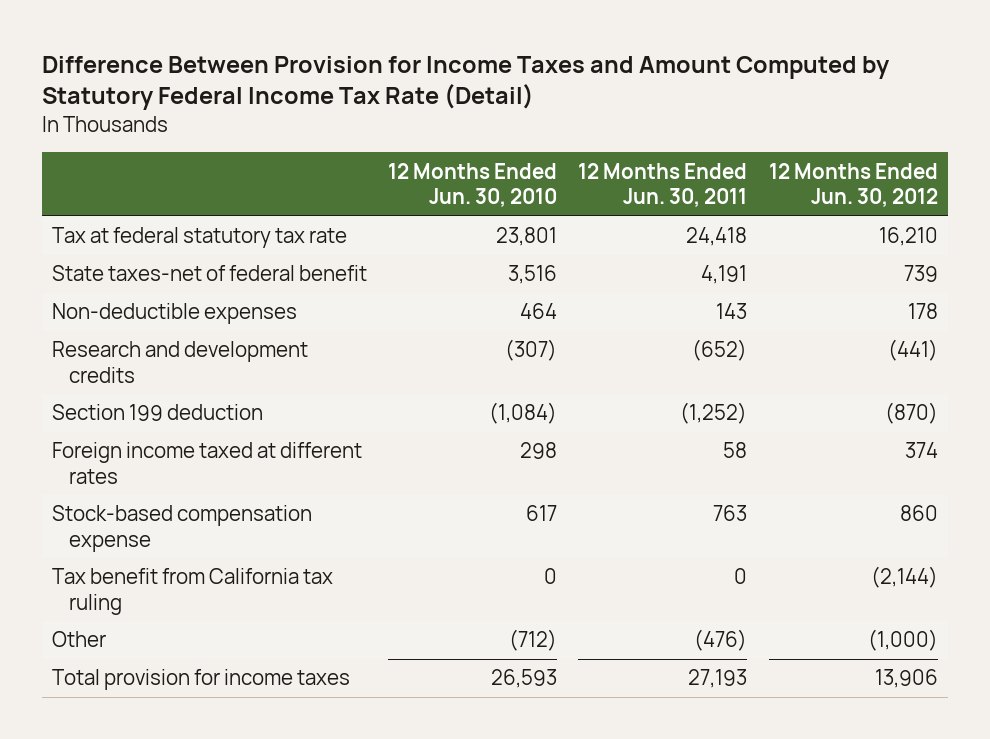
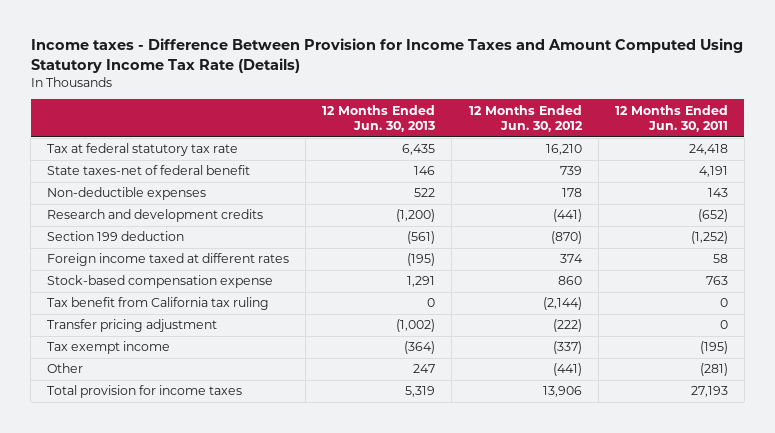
- Difference Between Provision for Income Taxes and Amount Computed by Statutory Federal Income Tax Rate (Detail)
+ Income taxes - Difference Between Provision for Income Taxes and Amount Computed Using Statutory Income Tax Rate (Details)
- | 12 Months Ended Jun. 30, 2010 | 12 Months Ended Jun. 30, 2011 | 12 Months Ended Jun. 30, 2012
+ | 12 Months Ended Jun. 30, 2013 | 12 Months Ended Jun. 30, 2012 | 12 Months Ended Jun. 30, 2011
- Other | (712) | (476) | (1,000)
+ Transfer pricing adjustment | (1,002) | (222) | 0
+ Tax exempt income | (364) | (337) | (195)
+ Other | 247 | (441) | (281)

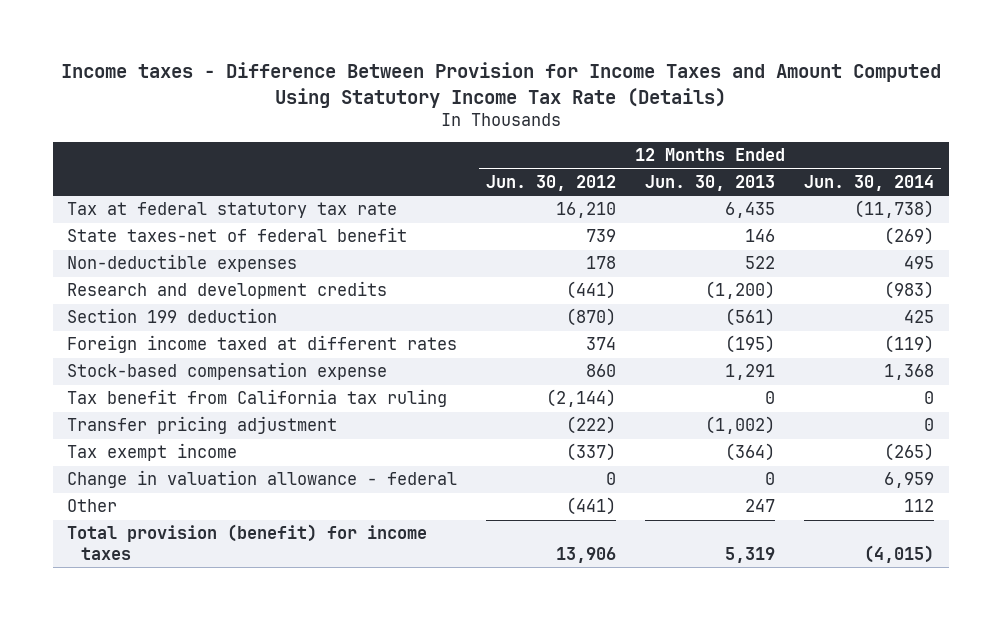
- | 12 Months Ended Jun. 30, 2013 | 12 Months Ended Jun. 30, 2012 | 12 Months Ended Jun. 30, 2011
+ | 12 Months Ended Jun. 30, 2012 | 12 Months Ended Jun. 30, 2013 | 12 Months Ended Jun. 30, 2014
+ Change in valuation allowance - federal | 0 | 0 | 6,959
- Total provision for income taxes | 5,319 | 13,906 | 27,193
+ Total provision (benefit) for income taxes | 13,906 | 5,319 | (4,015)

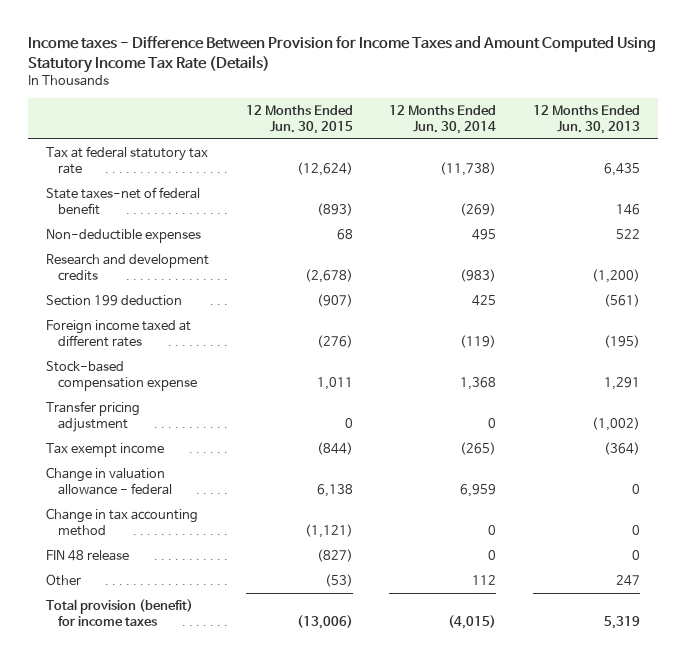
- | 12 Months Ended Jun. 30, 2012 | 12 Months Ended Jun. 30, 2013 | 12 Months Ended Jun. 30, 2014
+ | 12 Months Ended Jun. 30, 2015 | 12 Months Ended Jun. 30, 2014 | 12 Months Ended Jun. 30, 2013
- Tax benefit from California tax ruling | (2,144) | 0 | 0
+ Change in tax accounting method | (1,121) | 0 | 0
+ FIN 48 release | (827) | 0 | 0

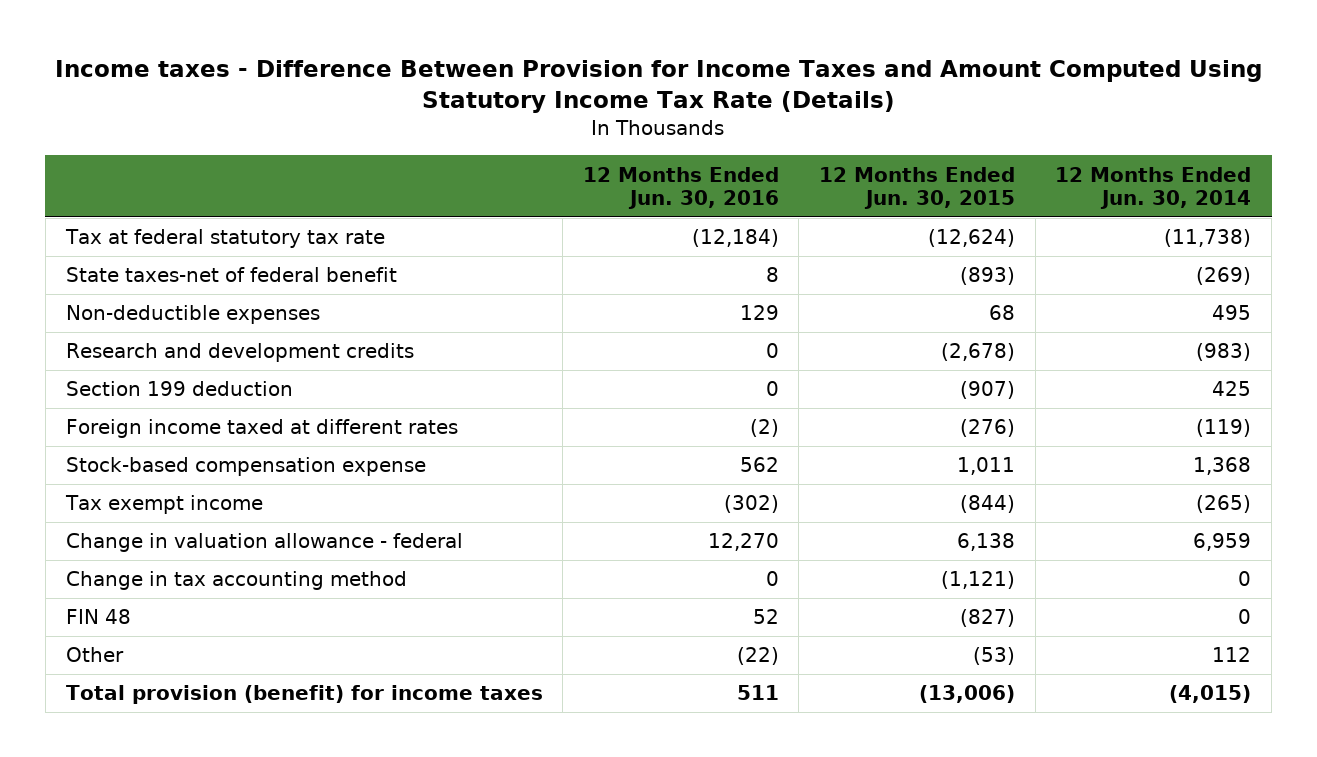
- | 12 Months Ended Jun. 30, 2015 | 12 Months Ended Jun. 30, 2014 | 12 Months Ended Jun. 30, 2013
+ | 12 Months Ended Jun. 30, 2016 | 12 Months Ended Jun. 30, 2015 | 12 Months Ended Jun. 30, 2014
- Transfer pricing adjustment | 0 | 0 | (1,002)
- FIN 48 release | (827) | 0 | 0
+ FIN 48 | 52 | (827) | 0

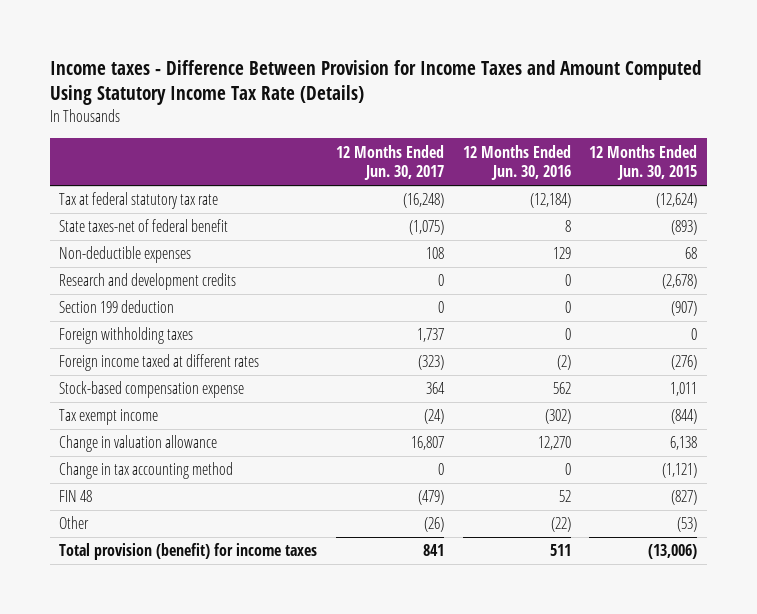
- | 12 Months Ended Jun. 30, 2016 | 12 Months Ended Jun. 30, 2015 | 12 Months Ended Jun. 30, 2014
+ | 12 Months Ended Jun. 30, 2017 | 12 Months Ended Jun. 30, 2016 | 12 Months Ended Jun. 30, 2015
+ Foreign withholding taxes | 1,737 | 0 | 0
- Change in valuation allowance - federal | 12,270 | 6,138 | 6,959
+ Change in valuation allowance | 16,807 | 12,270 | 6,138

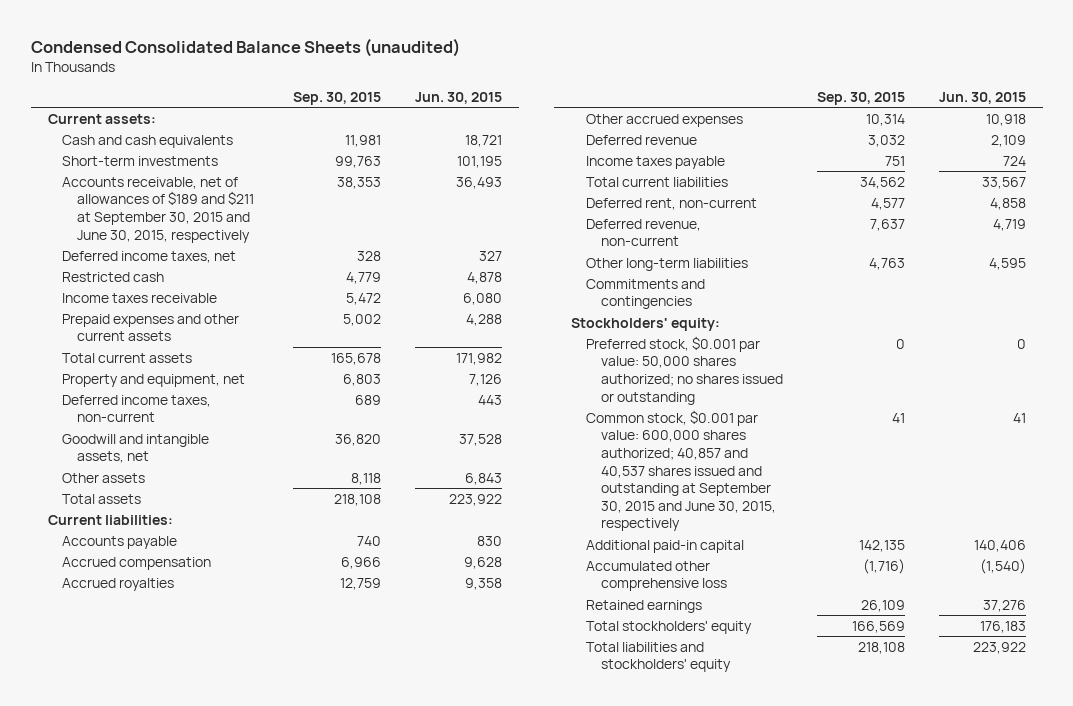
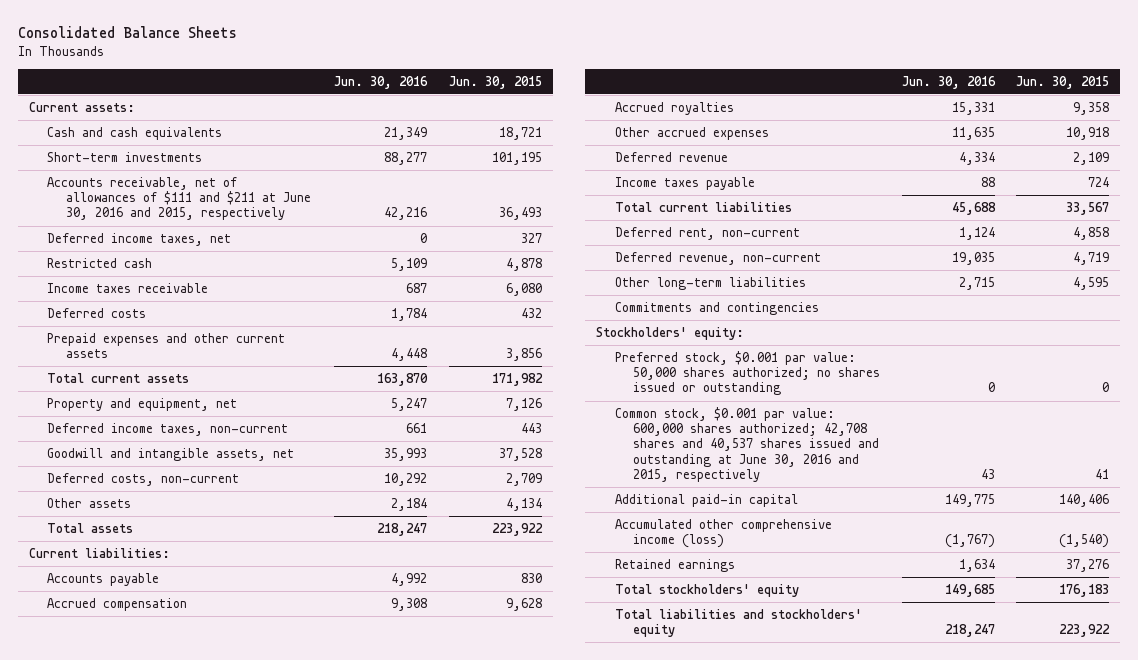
- Condensed Consolidated Balance Sheets (unaudited)
+ Consolidated Balance Sheets
- | Sep. 30, 2015 | Jun. 30, 2015
+ | Jun. 30, 2016 | Jun. 30, 2015
- Accounts receivable, net of allowances of $189 and $211 at September 30, 2015 and June 30, 2015, respectively | 38,353 | 36,493
+ Accounts receivable, net of allowances of $111 and $211 at June 30, 2016 and 2015, respectively | 42,216 | 36,493
- Prepaid expenses and other current assets | 5,002 | 4,288
+ Deferred costs | 1,784 | 432
+ Prepaid expenses and other current assets | 4,448 | 3,856
- Other assets | 8,118 | 6,843
+ Deferred costs, non-current | 10,292 | 2,709
+ Other assets | 2,184 | 4,134
- Common stock, $0.001 par value: 600,000 shares authorized; 40,857 and 40,537 shares issued and outstanding at September 30, 2015 and June 30, 2015, respectively | 41 | 41
+ Common stock, $0.001 par value: 600,000 shares authorized; 42,708 shares and 40,537 shares issued and outstanding at June 30, 2016 and 2015, respectively | 43 | 41
- Accumulated other comprehensive loss | (1,716) | (1,540)
+ Accumulated other comprehensive income (loss) | (1,767) | (1,540)

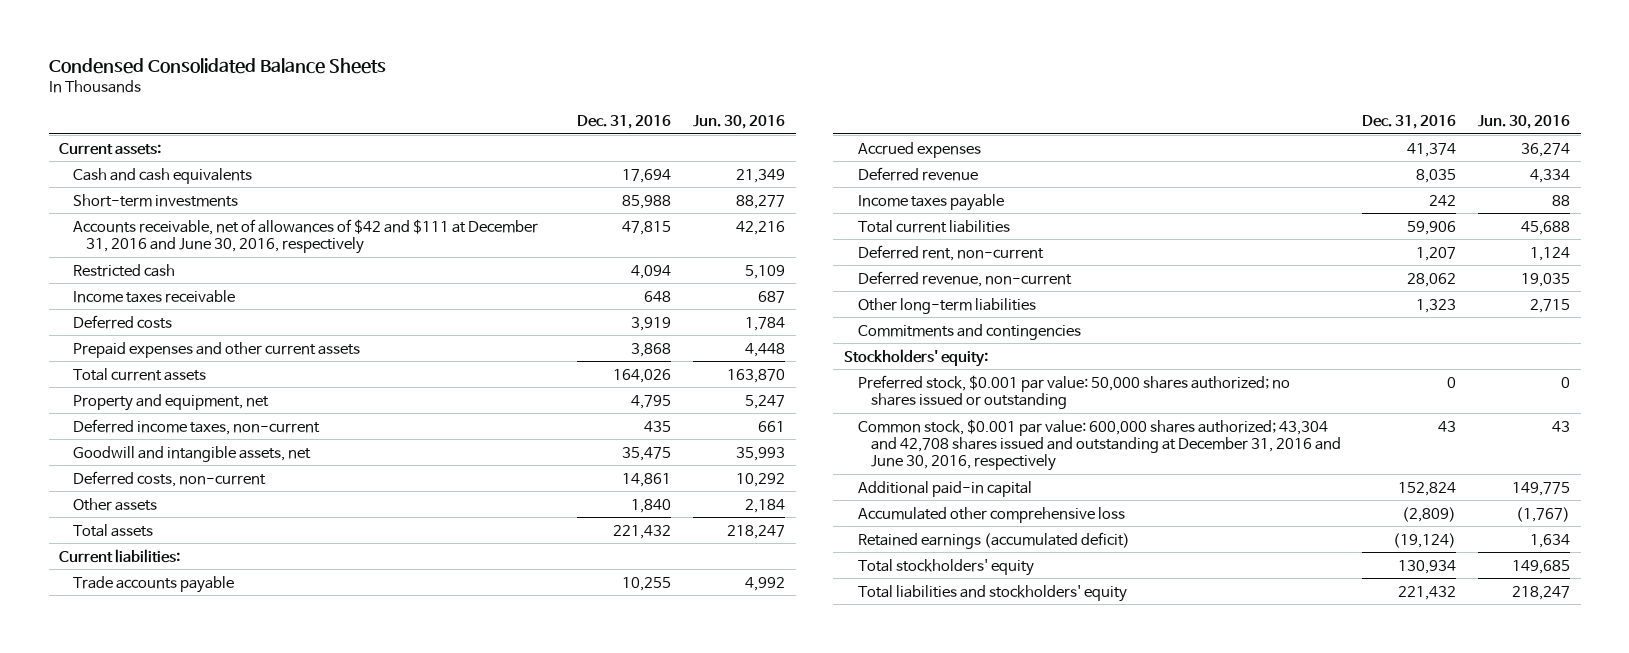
- Consolidated Balance Sheets
+ Condensed Consolidated Balance Sheets
- | Jun. 30, 2016 | Jun. 30, 2015
+ | Dec. 31, 2016 | Jun. 30, 2016
- Accounts receivable, net of allowances of $111 and $211 at June 30, 2016 and 2015, respectively | 42,216 | 36,493
- Deferred income taxes, net | 0 | 327
+ Accounts receivable, net of allowances of $42 and $111 at December 31, 2016 and June 30, 2016, respectively | 47,815 | 42,216
- Accounts payable | 4,992 | 830
- Accrued compensation | 9,308 | 9,628
- Accrued royalties | 15,331 | 9,358
- Other accrued expenses | 11,635 | 10,918
+ Trade accounts payable | 10,255 | 4,992
+ Accrued expenses | 41,374 | 36,274
- Common stock, $0.001 par value: 600,000 shares authorized; 42,708 shares and 40,537 shares issued and outstanding at June 30, 2016 and 2015, respectively | 43 | 41
+ Common stock, $0.001 par value: 600,000 shares authorized; 43,304 and 42,708 shares issued and outstanding at December 31, 2016 and June 30, 2016, respectively | 43 | 43
- Accumulated other comprehensive income (loss) | (1,767) | (1,540)
- Retained earnings | 1,634 | 37,276
+ Accumulated other comprehensive loss | (2,809) | (1,767)
+ Retained earnings (accumulated deficit) | (19,124) | 1,634

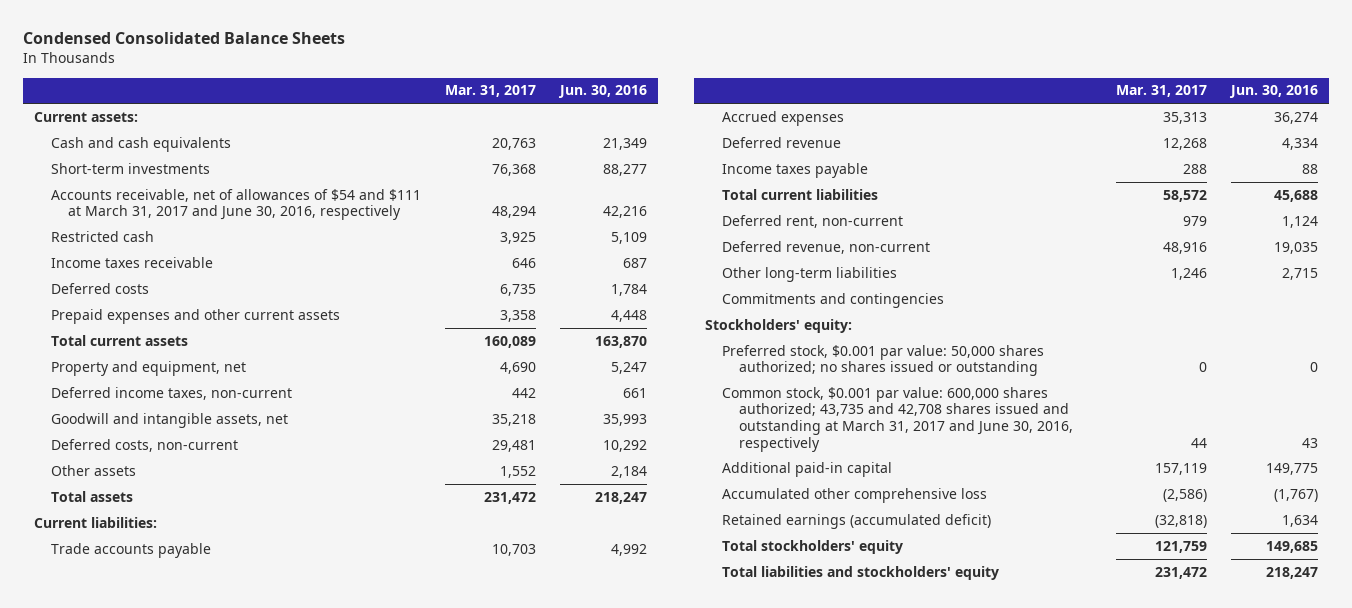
- | Dec. 31, 2016 | Jun. 30, 2016
+ | Mar. 31, 2017 | Jun. 30, 2016
- Accounts receivable, net of allowances of $42 and $111 at December 31, 2016 and June 30, 2016, respectively | 47,815 | 42,216
+ Accounts receivable, net of allowances of $54 and $111 at March 31, 2017 and June 30, 2016, respectively | 48,294 | 42,216
- Common stock, $0.001 par value: 600,000 shares authorized; 43,304 and 42,708 shares issued and outstanding at December 31, 2016 and June 30, 2016, respectively | 43 | 43
+ Common stock, $0.001 par value: 600,000 shares authorized; 43,735 and 42,708 shares issued and outstanding at March 31, 2017 and June 30, 2016, respectively | 44 | 43

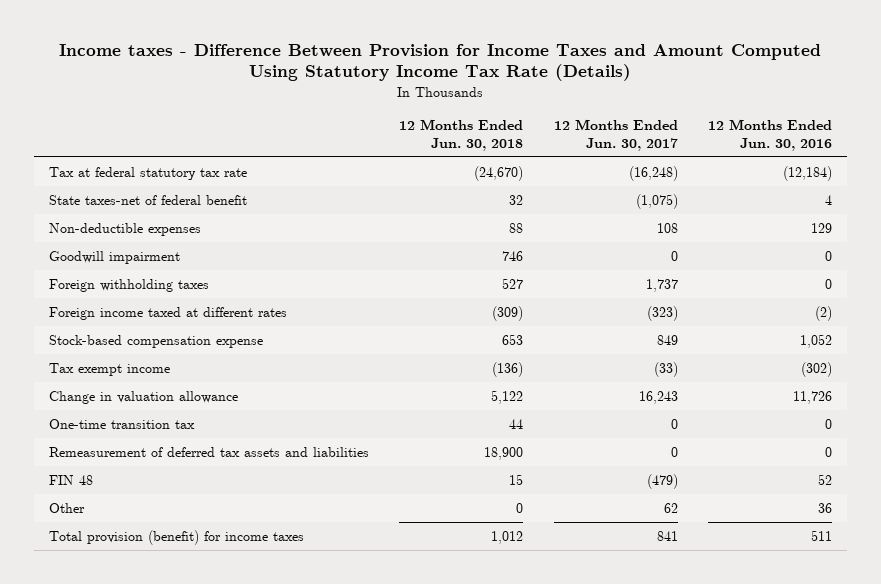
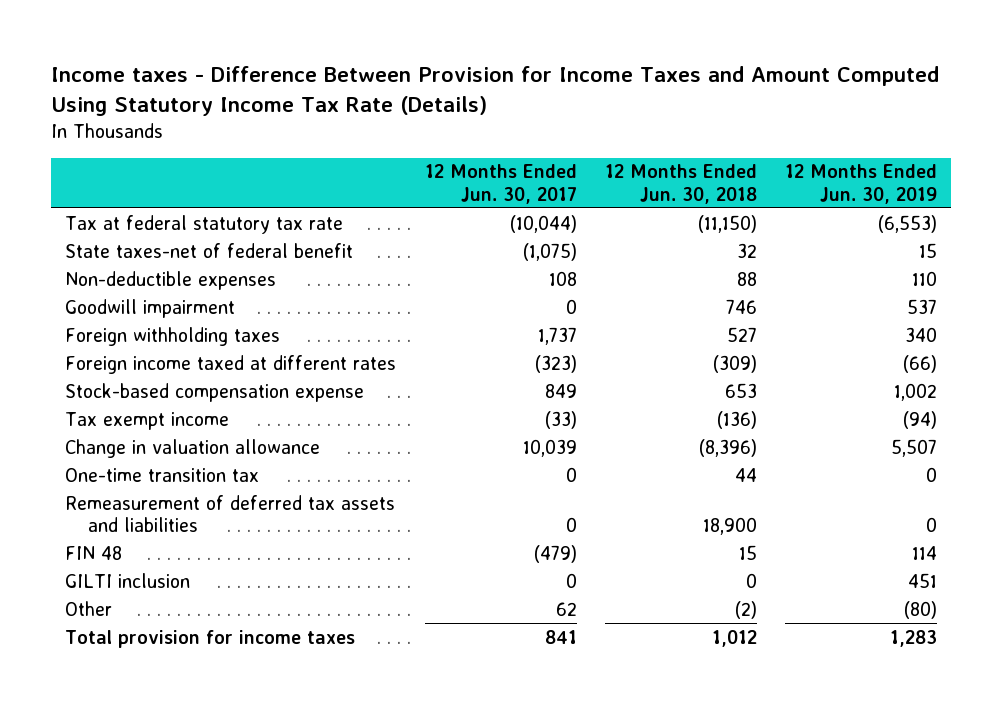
- | 12 Months Ended Jun. 30, 2018 | 12 Months Ended Jun. 30, 2017 | 12 Months Ended Jun. 30, 2016
+ | 12 Months Ended Jun. 30, 2017 | 12 Months Ended Jun. 30, 2018 | 12 Months Ended Jun. 30, 2019
- Tax at federal statutory tax rate | (24,670) | (16,248) | (12,184)
+ Tax at federal statutory tax rate | (10,044) | (11,150) | (6,553)
- Change in valuation allowance | 5,122 | 16,243 | 11,726
+ Change in valuation allowance | 10,039 | (8,396) | 5,507
- Other | 0 | 62 | 36
- Total provision (benefit) for income taxes | 1,012 | 841 | 511
+ GILTI inclusion | 0 | 0 | 451
+ Other | 62 | (2) | (80)
+ Total provision for income taxes | 841 | 1,012 | 1,283

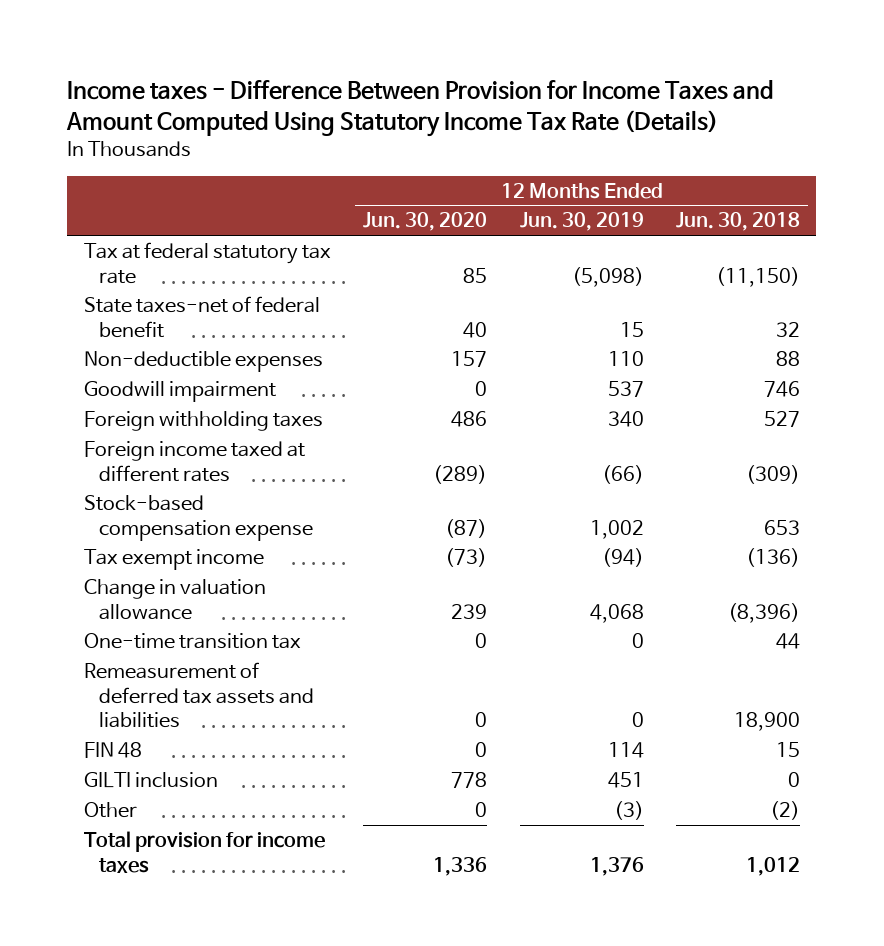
- | 12 Months Ended Jun. 30, 2017 | 12 Months Ended Jun. 30, 2018 | 12 Months Ended Jun. 30, 2019
+ | 12 Months Ended Jun. 30, 2020 | 12 Months Ended Jun. 30, 2019 | 12 Months Ended Jun. 30, 2018
- Tax at federal statutory tax rate | (10,044) | (11,150) | (6,553)
+ Tax at federal statutory tax rate | 85 | (5,098) | (11,150)
- Change in valuation allowance | 10,039 | (8,396) | 5,507
+ Change in valuation allowance | 239 | 4,068 | (8,396)
- Other | 62 | (2) | (80)
- Total provision for income taxes | 841 | 1,012 | 1,283
+ Other | 0 | (3) | (2)
+ Total provision for income taxes | 1,336 | 1,376 | 1,012

